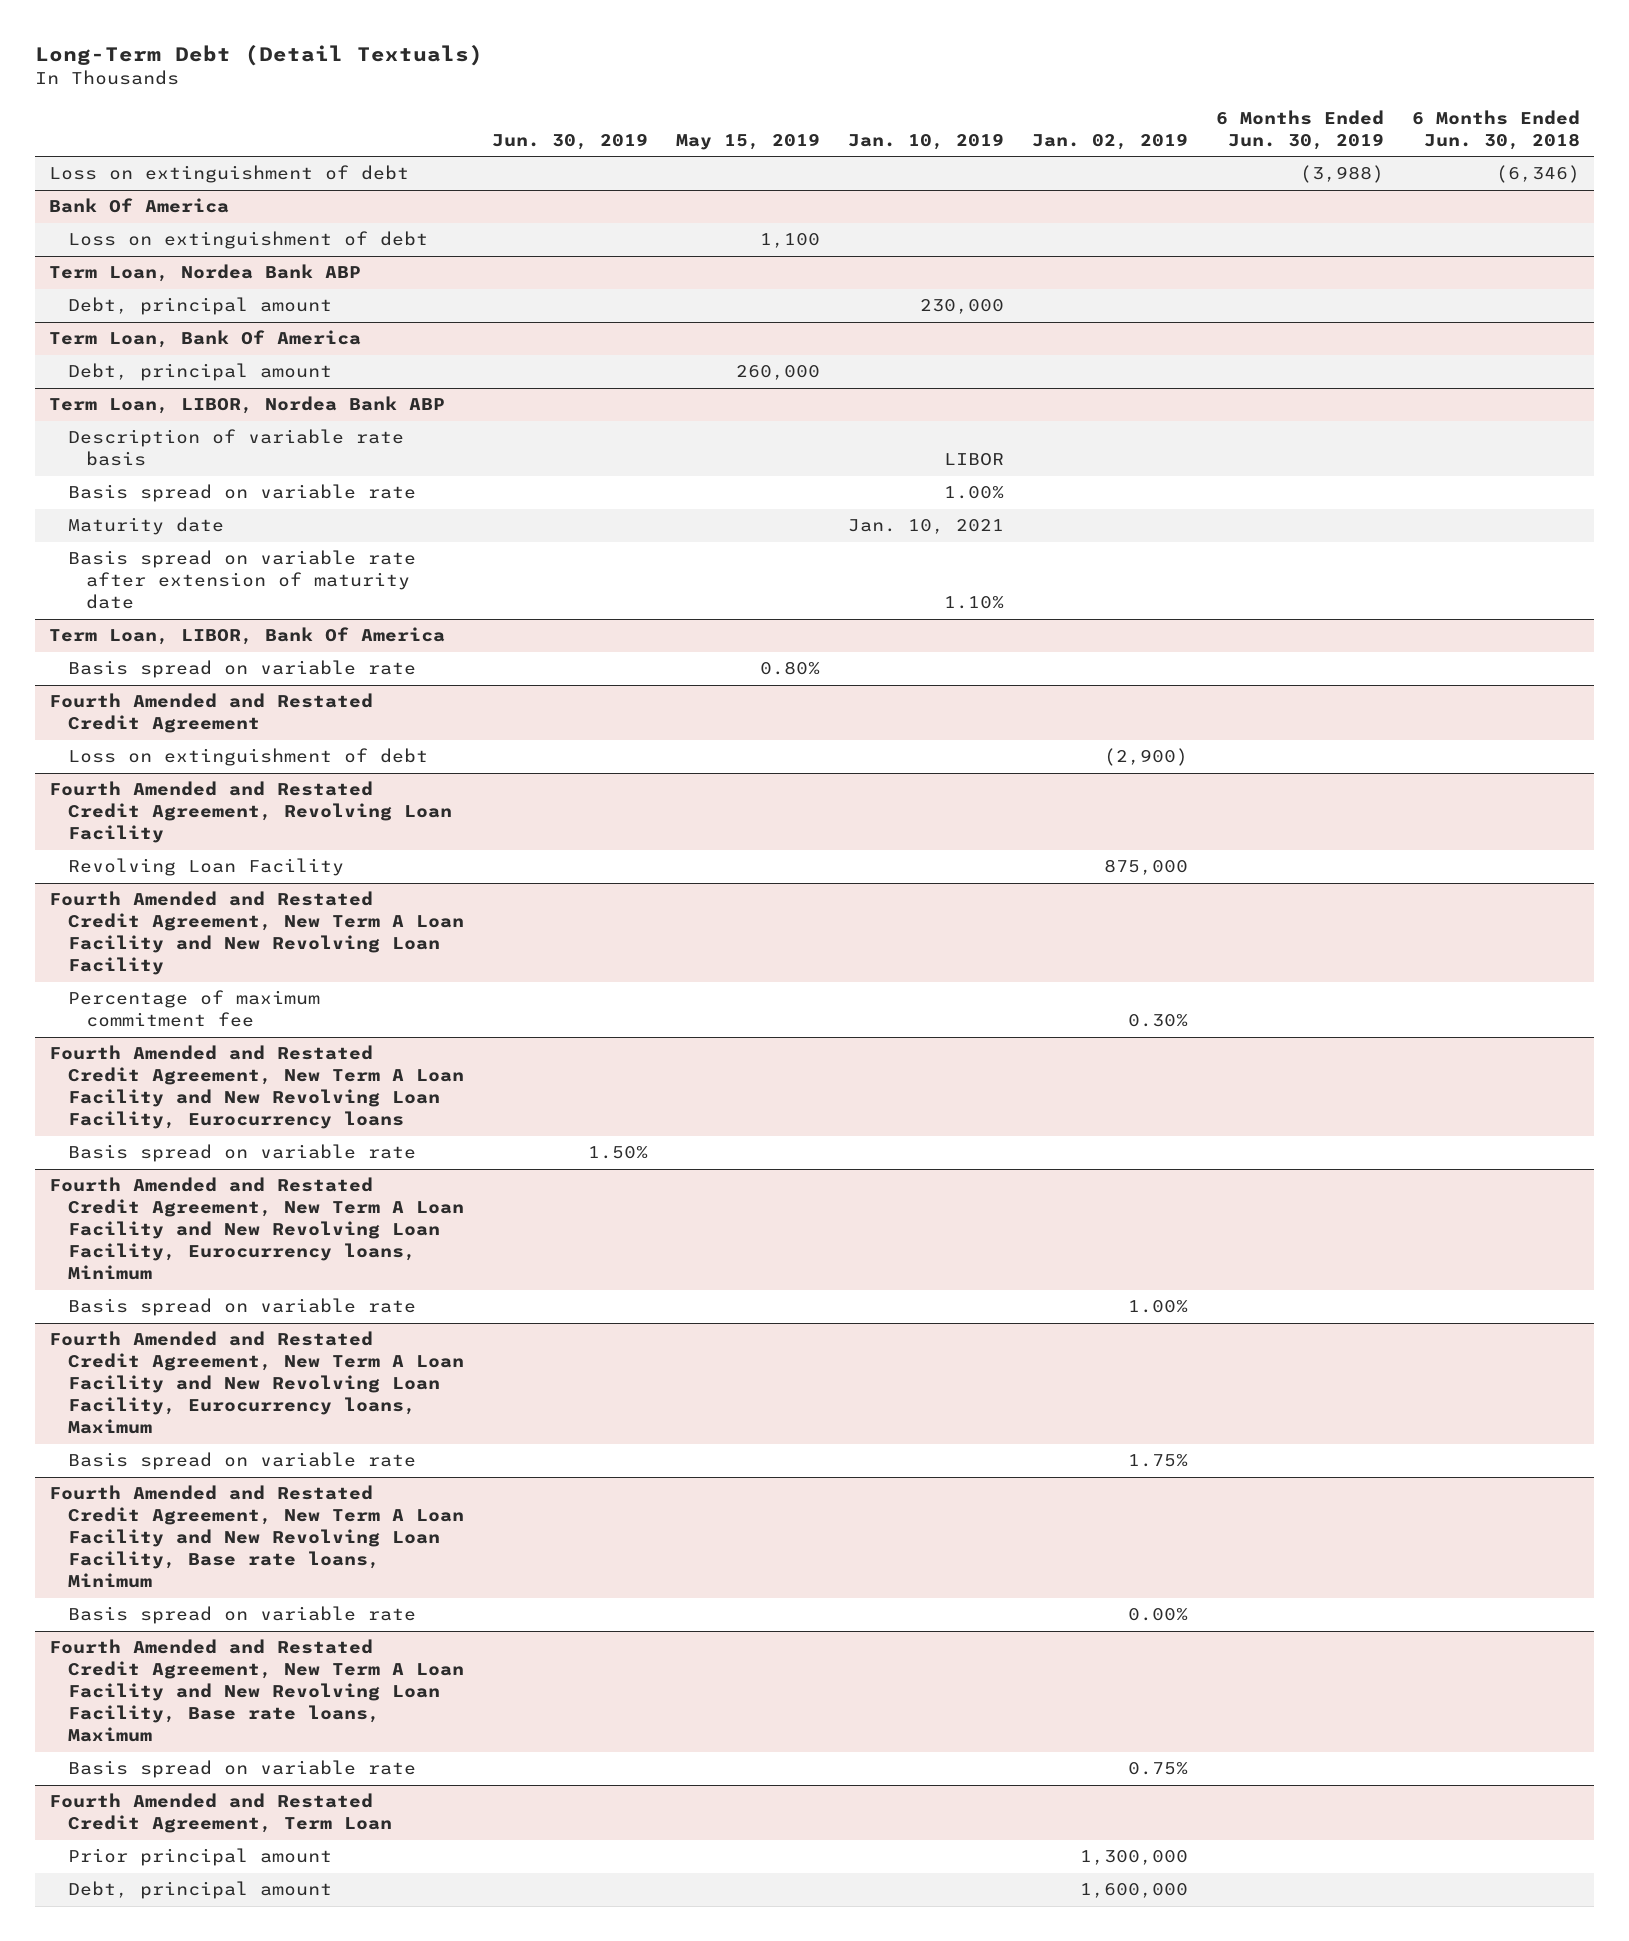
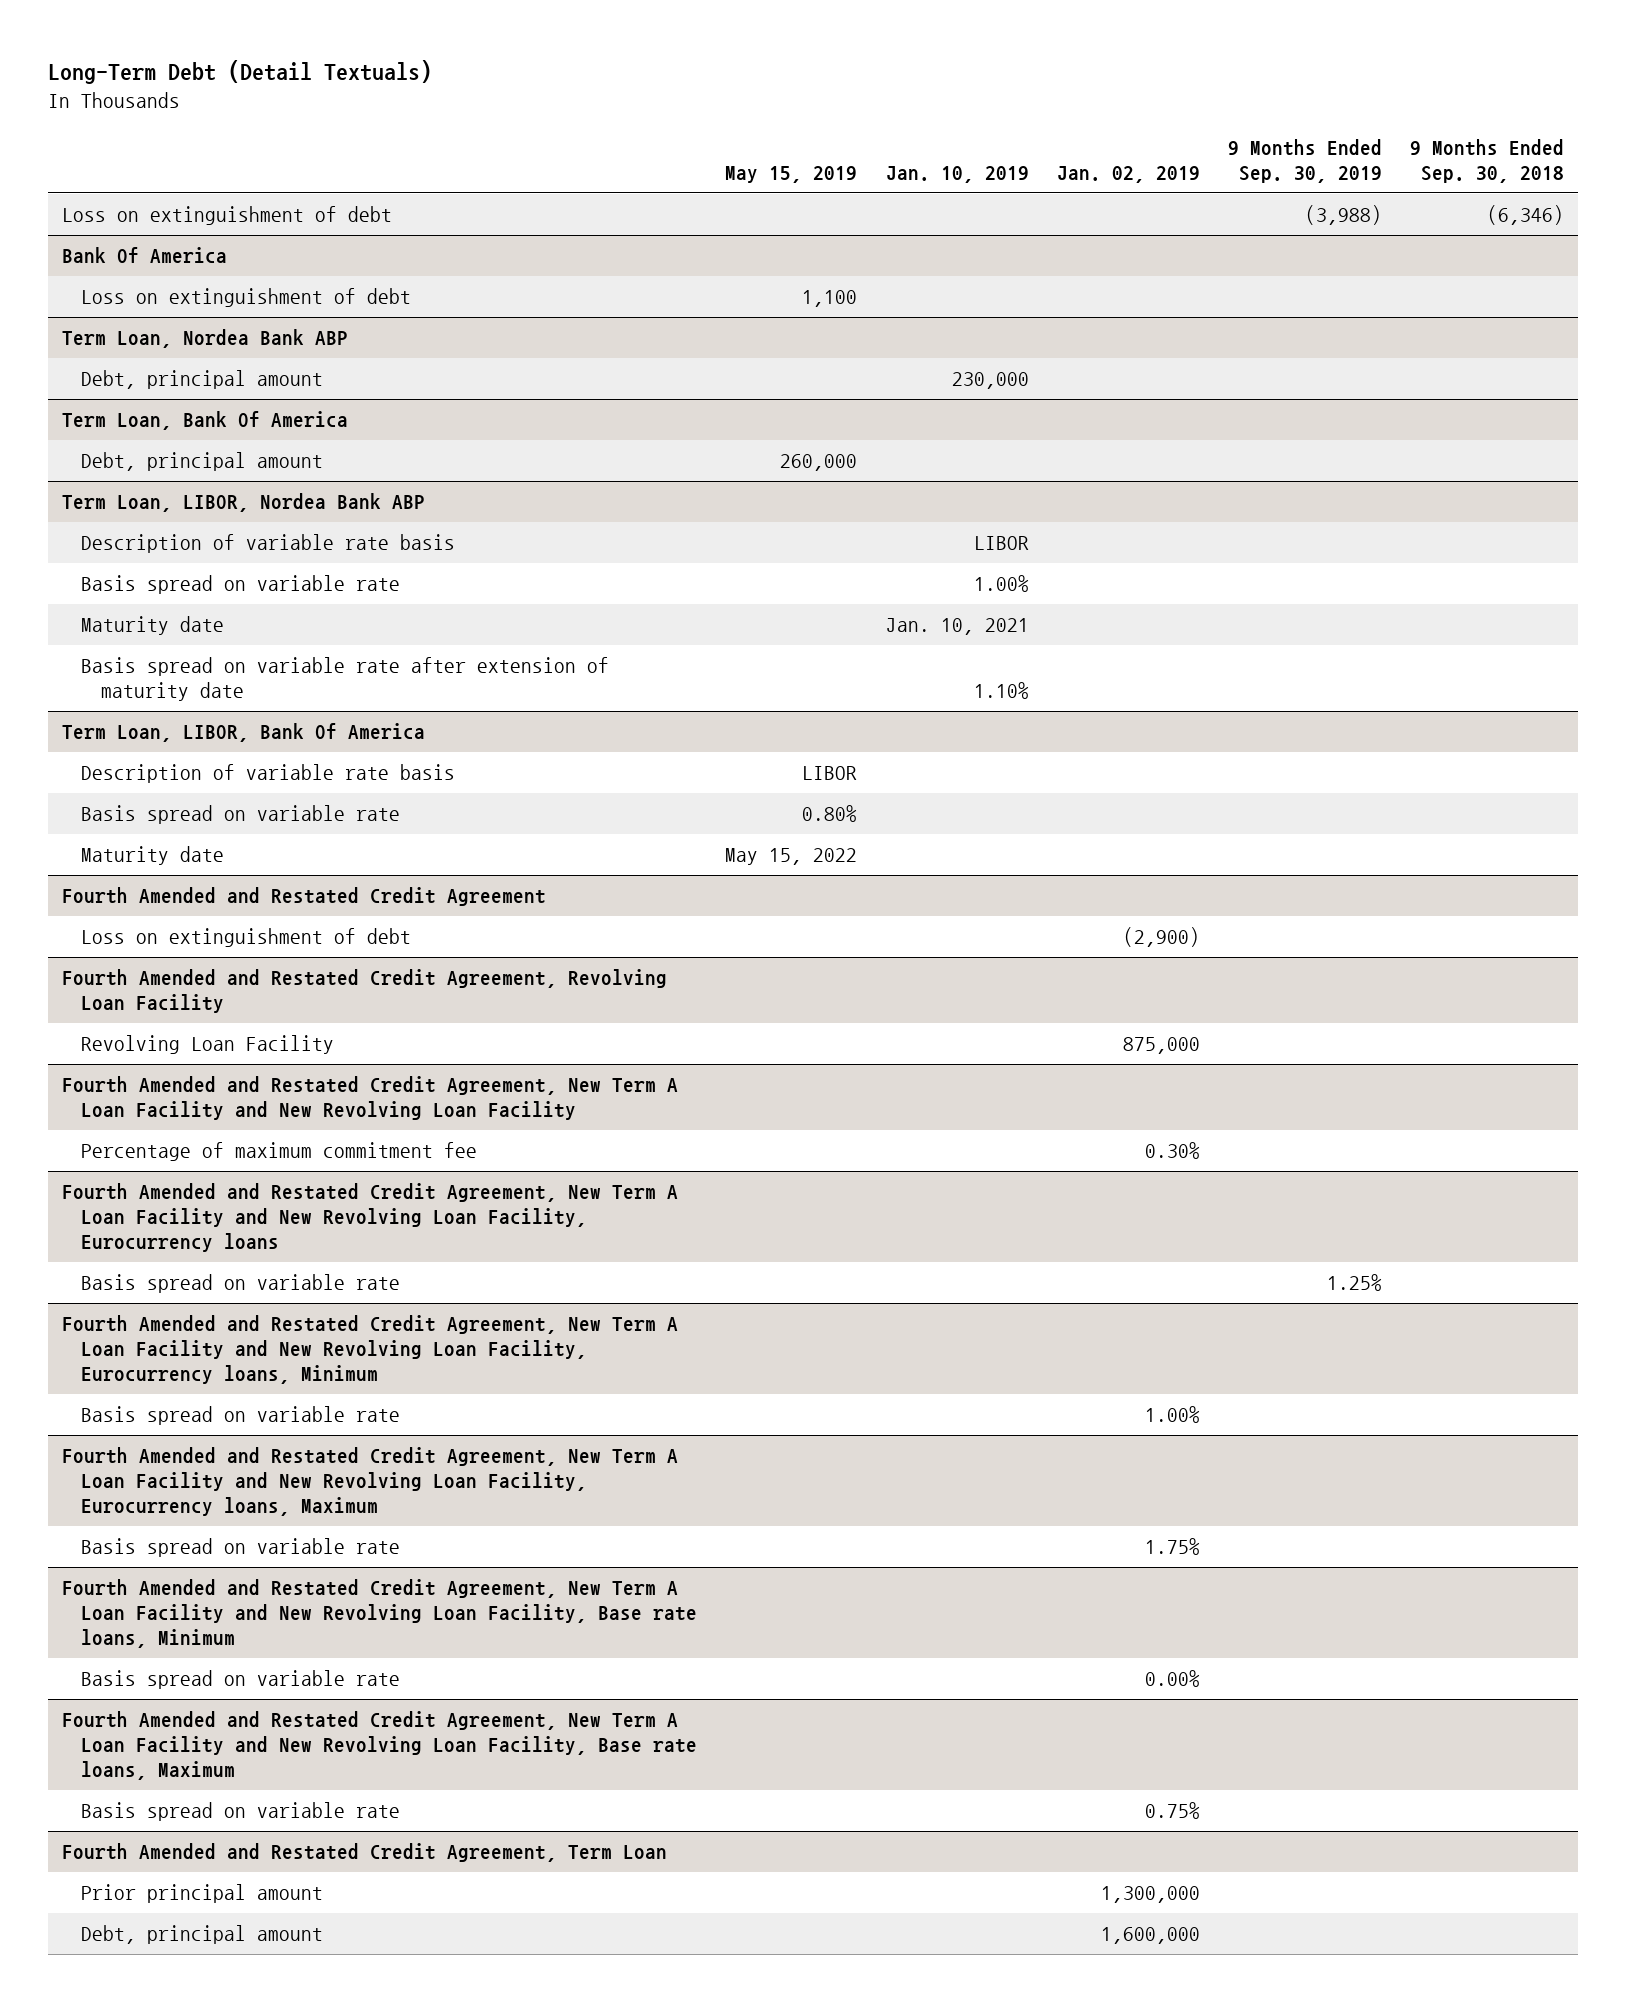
- | Jun. 30, 2019 | May 15, 2019 | Jan. 10, 2019 | Jan. 02, 2019 | 6 Months Ended Jun. 30, 2019 | 6 Months Ended Jun. 30, 2018
+ | May 15, 2019 | Jan. 10, 2019 | Jan. 02, 2019 | 9 Months Ended Sep. 30, 2019 | 9 Months Ended Sep. 30, 2018
@ Term Loan, LIBOR, Bank Of America
+ Description of variable rate basis | LIBOR | | | |
+ Maturity date | May 15, 2022 | | | |

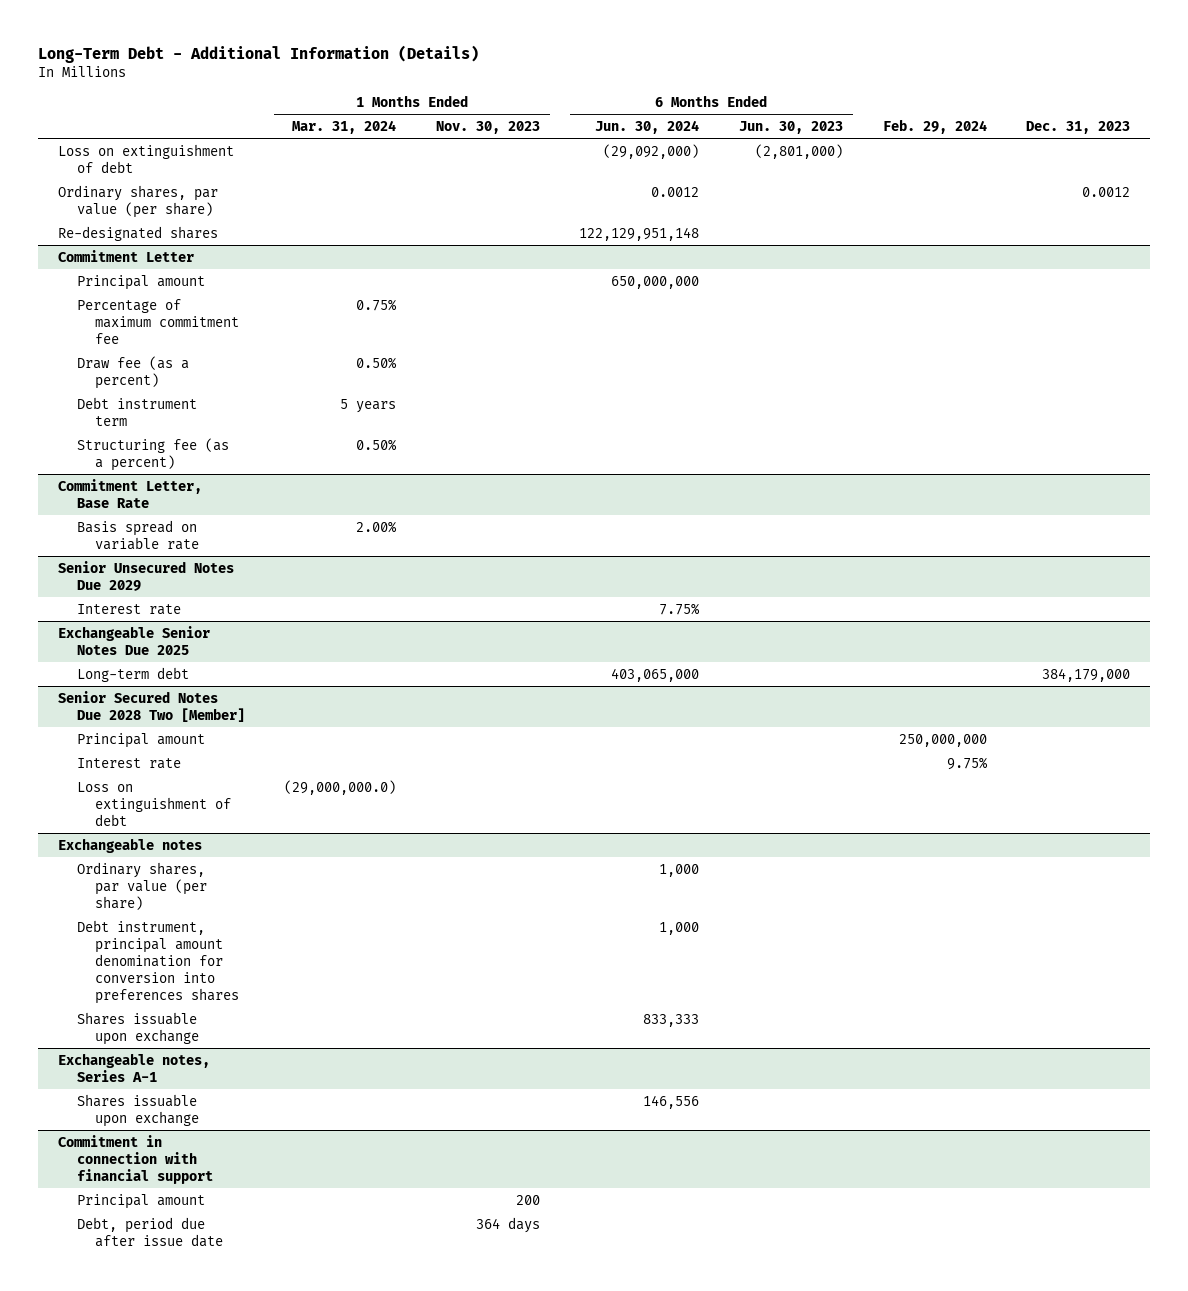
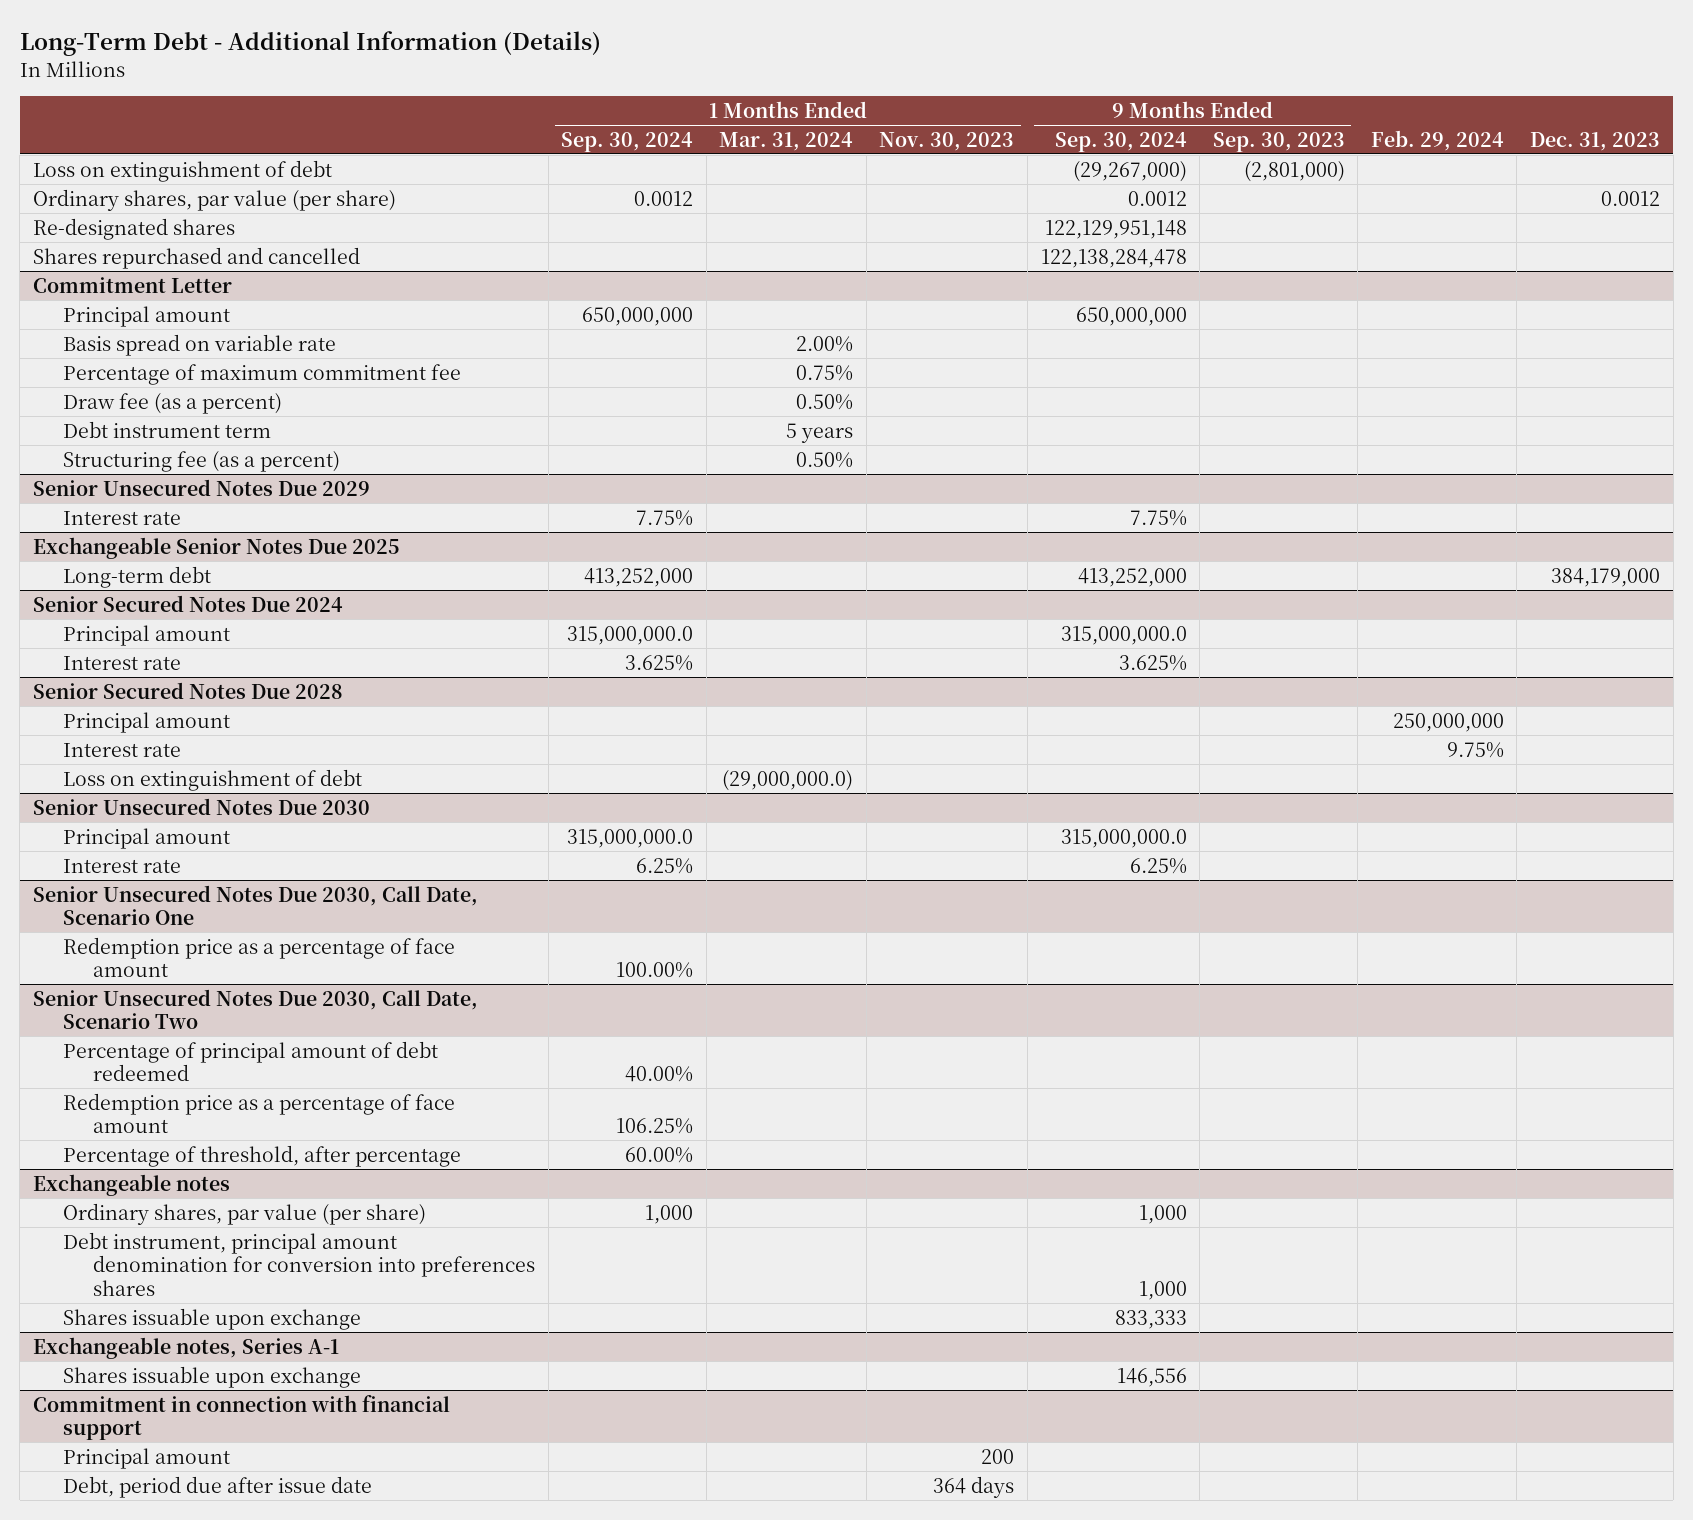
- | 1 Months Ended Mar. 31, 2024 | 1 Months Ended Nov. 30, 2023 | 6 Months Ended Jun. 30, 2024 | 6 Months Ended Jun. 30, 2023 | Feb. 29, 2024 | Dec. 31, 2023
+ | 1 Months Ended Sep. 30, 2024 | 1 Months Ended Mar. 31, 2024 | 1 Months Ended Nov. 30, 2023 | 9 Months Ended Sep. 30, 2024 | 9 Months Ended Sep. 30, 2023 | Feb. 29, 2024 | Dec. 31, 2023
+ Shares repurchased and cancelled | | | | 122,138,284,478 | | |
@ Commitment Letter
+ Basis spread on variable rate | | 2.00% | | | | |
- Commitment Letter, Base Rate
- Basis spread on variable rate | 2.00% | | | | |
- Senior Secured Notes Due 2028 Two [Member]
+ Senior Secured Notes Due 2024
+ Principal amount | 315,000,000.0 | | | 315,000,000.0 | | |
+ Interest rate | 3.625% | | | 3.625% | | |
+ Senior Secured Notes Due 2028
+ Senior Unsecured Notes Due 2030
+ Principal amount | 315,000,000.0 | | | 315,000,000.0 | | |
+ Interest rate | 6.25% | | | 6.25% | | |
+ Senior Unsecured Notes Due 2030, Call Date, Scenario One
+ Redemption price as a percentage of face amount | 100.00% | | | | | |
+ Senior Unsecured Notes Due 2030, Call Date, Scenario Two
+ Percentage of principal amount of debt redeemed | 40.00% | | | | | |
+ Redemption price as a percentage of face amount | 106.25% | | | | | |
+ Percentage of threshold, after percentage | 60.00% | | | | | |

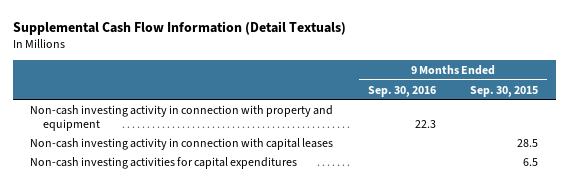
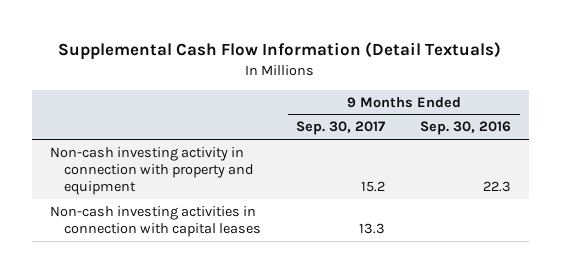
- | 9 Months Ended Sep. 30, 2016 | 9 Months Ended Sep. 30, 2015
+ | 9 Months Ended Sep. 30, 2017 | 9 Months Ended Sep. 30, 2016
- Non-cash investing activity in connection with capital leases | | 28.5
- Non-cash investing activities for capital expenditures | | 6.5
+ Non-cash investing activities in connection with capital leases | 13.3 |

